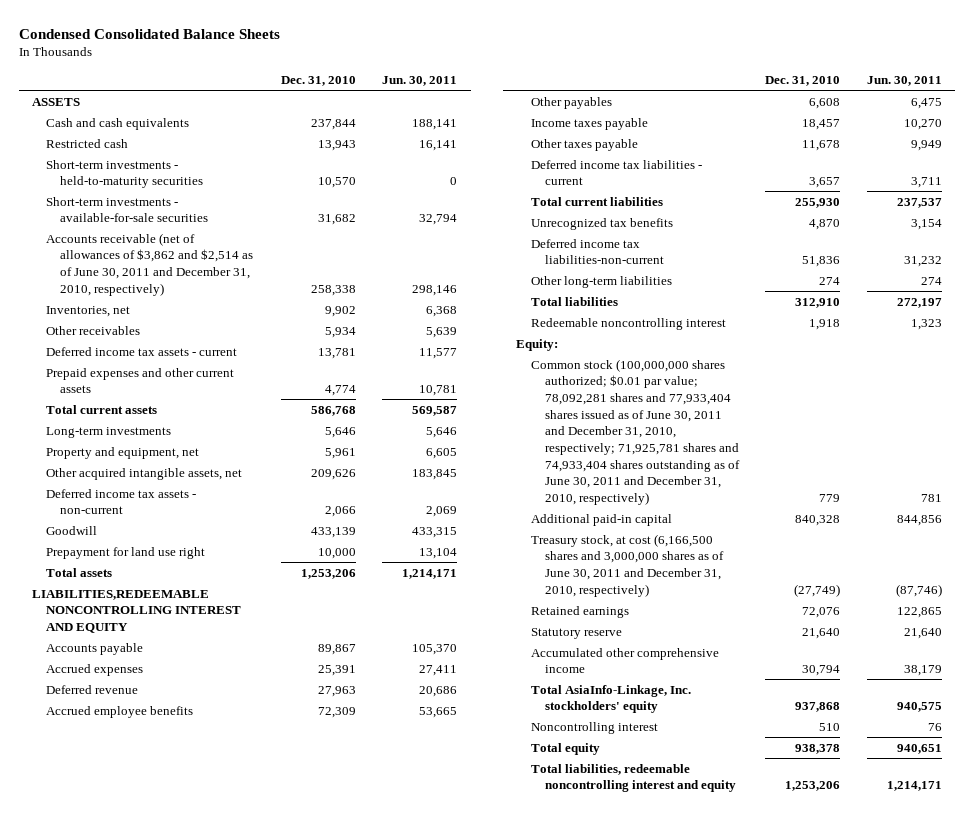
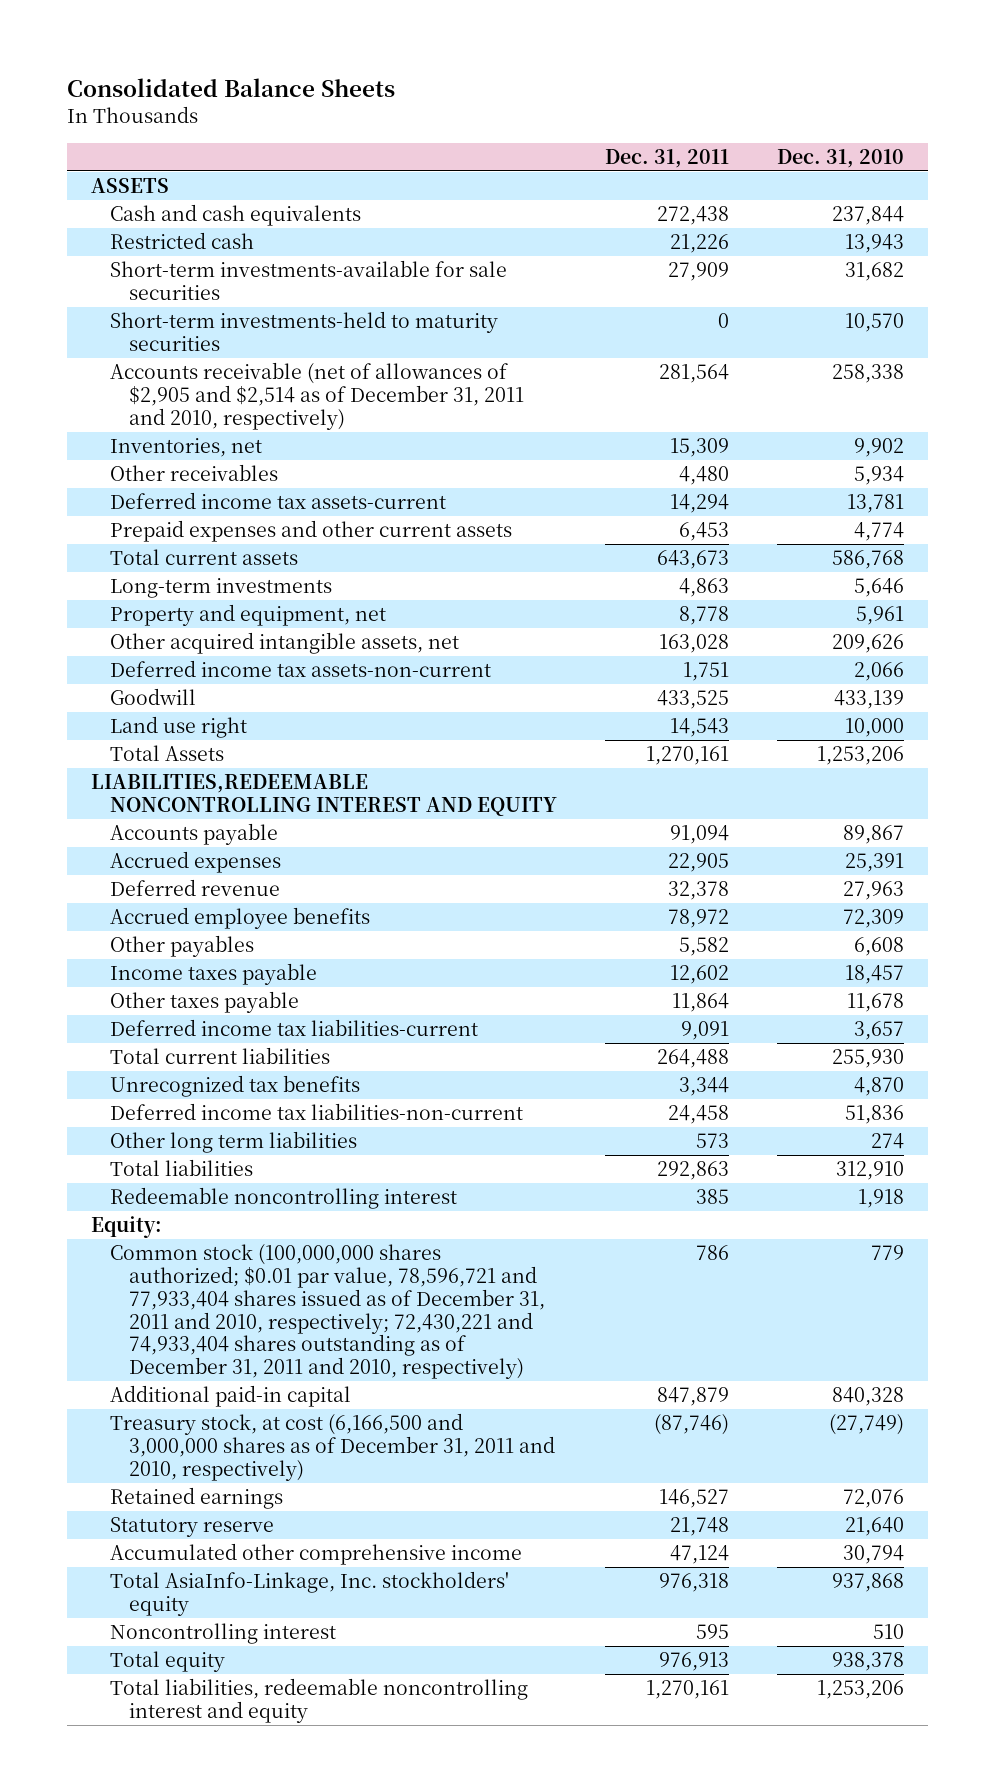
- Condensed Consolidated Balance Sheets
+ Consolidated Balance Sheets
- | Dec. 31, 2010 | Jun. 30, 2011
+ | Dec. 31, 2011 | Dec. 31, 2010
- Short-term investments - held-to-maturity securities | 10,570 | 0
- Short-term investments - available-for-sale securities | 31,682 | 32,794
- Accounts receivable (net of allowances of $3,862 and $2,514 as of June 30, 2011 and December 31, 2010, respectively) | 258,338 | 298,146
+ Short-term investments-available for sale securities | 27,909 | 31,682
+ Short-term investments-held to maturity securities | 0 | 10,570
+ Accounts receivable (net of allowances of $2,905 and $2,514 as of December 31, 2011 and 2010, respectively) | 281,564 | 258,338
- Deferred income tax assets - current | 13,781 | 11,577
+ Deferred income tax assets-current | 14,294 | 13,781
- Deferred income tax assets - non-current | 2,066 | 2,069
+ Deferred income tax assets-non-current | 1,751 | 2,066
- Prepayment for land use right | 10,000 | 13,104
- Total assets | 1,253,206 | 1,214,171
+ Land use right | 14,543 | 10,000
+ Total Assets | 1,270,161 | 1,253,206
- Deferred income tax liabilities - current | 3,657 | 3,711
+ Deferred income tax liabilities-current | 9,091 | 3,657
- Other long-term liabilities | 274 | 274
+ Other long term liabilities | 573 | 274
- Common stock (100,000,000 shares authorized; $0.01 par value; 78,092,281 shares and 77,933,404 shares issued as of June 30, 2011 and December 31, 2010, respectively; 71,925,781 shares and 74,933,404 shares outstanding as of June 30, 2011 and December 31, 2010, respectively) | 779 | 781
+ Common stock (100,000,000 shares authorized; $0.01 par value, 78,596,721 and 77,933,404 shares issued as of December 31, 2011 and 2010, respectively; 72,430,221 and 74,933,404 shares outstanding as of December 31, 2011 and 2010, respectively) | 786 | 779
- Treasury stock, at cost (6,166,500 shares and 3,000,000 shares as of June 30, 2011 and December 31, 2010, respectively) | (27,749) | (87,746)
+ Treasury stock, at cost (6,166,500 and 3,000,000 shares as of December 31, 2011 and 2010, respectively) | (87,746) | (27,749)

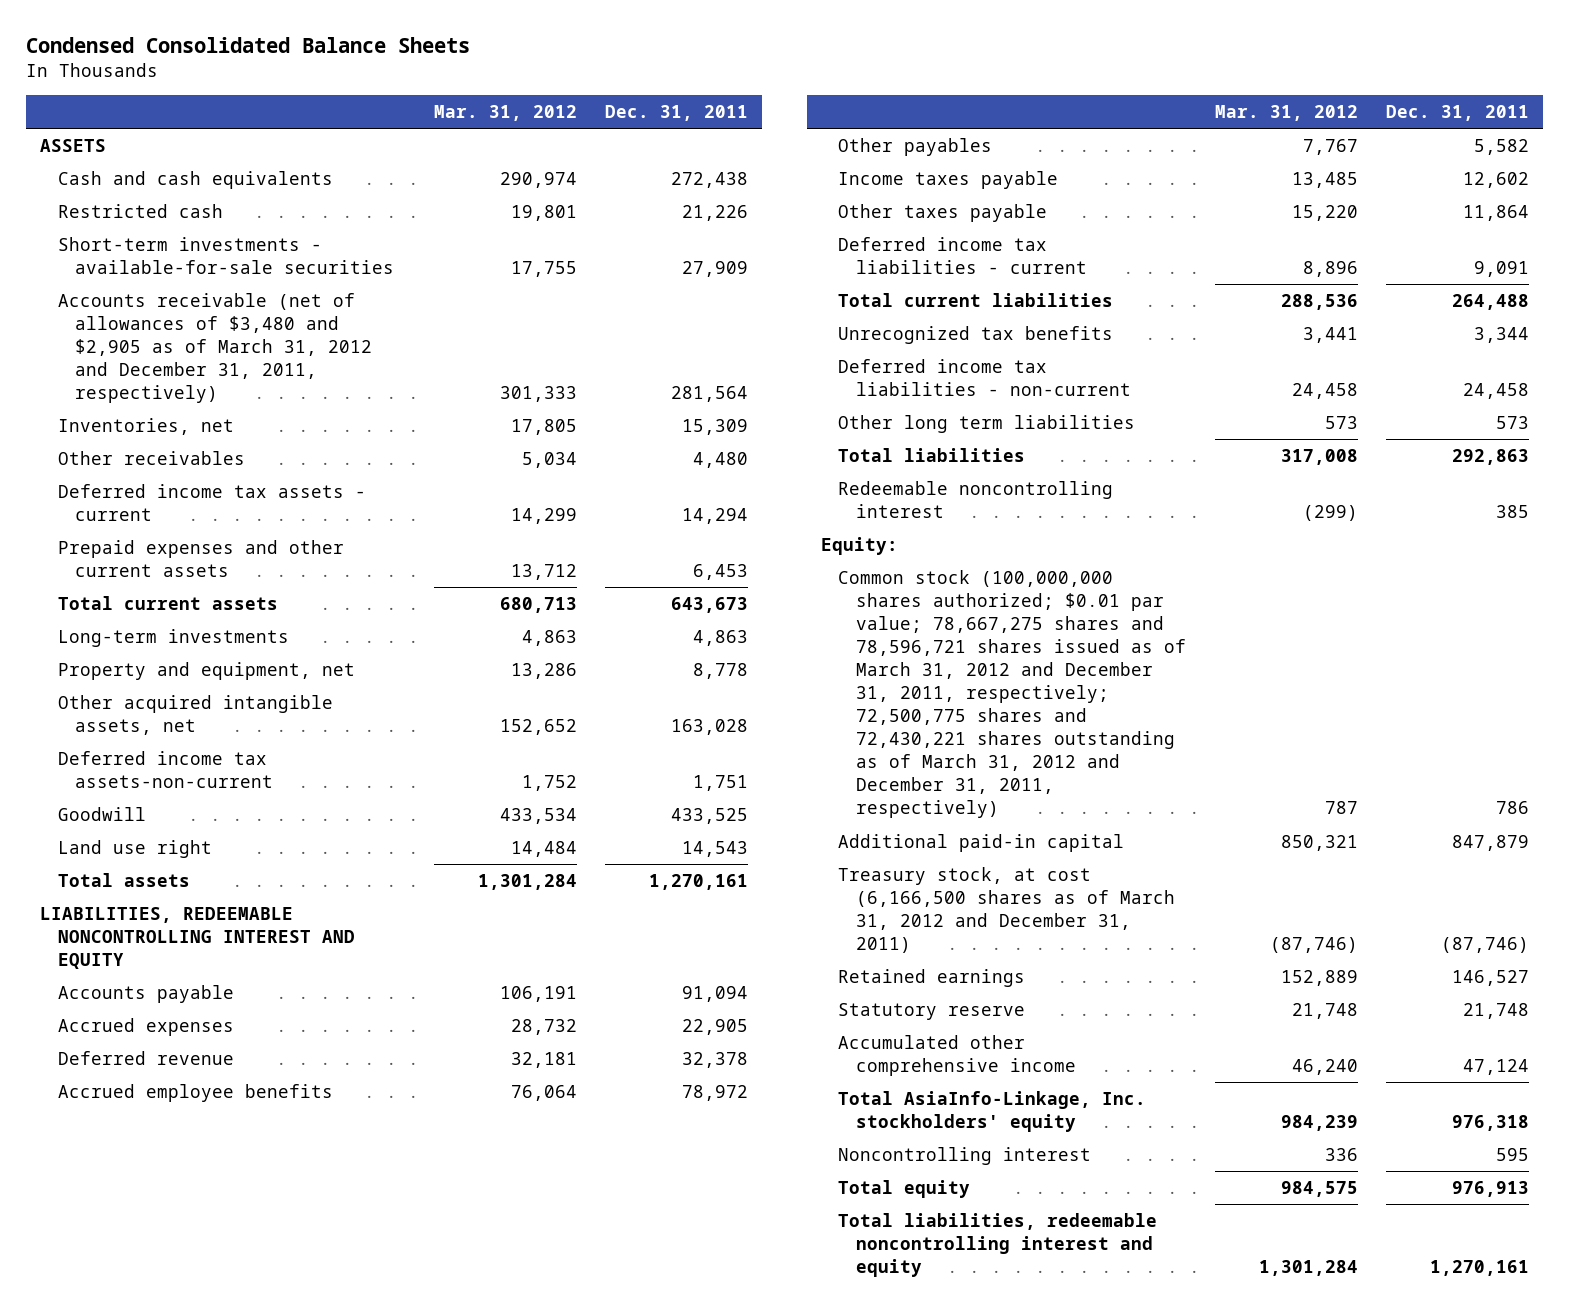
- Consolidated Balance Sheets
+ Condensed Consolidated Balance Sheets
- | Dec. 31, 2011 | Dec. 31, 2010
+ | Mar. 31, 2012 | Dec. 31, 2011
- Short-term investments-available for sale securities | 27,909 | 31,682
- Short-term investments-held to maturity securities | 0 | 10,570
- Accounts receivable (net of allowances of $2,905 and $2,514 as of December 31, 2011 and 2010, respectively) | 281,564 | 258,338
+ Short-term investments - available-for-sale securities | 17,755 | 27,909
+ Accounts receivable (net of allowances of $3,480 and $2,905 as of March 31, 2012 and December 31, 2011, respectively) | 301,333 | 281,564
- Deferred income tax assets-current | 14,294 | 13,781
+ Deferred income tax assets - current | 14,299 | 14,294
- Total Assets | 1,270,161 | 1,253,206
- LIABILITIES,REDEEMABLE NONCONTROLLING INTEREST AND EQUITY
+ Total assets | 1,301,284 | 1,270,161
+ LIABILITIES, REDEEMABLE NONCONTROLLING INTEREST AND EQUITY
- Deferred income tax liabilities-current | 9,091 | 3,657
+ Deferred income tax liabilities - current | 8,896 | 9,091
- Deferred income tax liabilities-non-current | 24,458 | 51,836
+ Deferred income tax liabilities - non-current | 24,458 | 24,458
- Common stock (100,000,000 shares authorized; $0.01 par value, 78,596,721 and 77,933,404 shares issued as of December 31, 2011 and 2010, respectively; 72,430,221 and 74,933,404 shares outstanding as of December 31, 2011 and 2010, respectively) | 786 | 779
+ Common stock (100,000,000 shares authorized; $0.01 par value; 78,667,275 shares and 78,596,721 shares issued as of March 31, 2012 and December 31, 2011, respectively; 72,500,775 shares and 72,430,221 shares outstanding as of March 31, 2012 and December 31, 2011, respectively) | 787 | 786
- Treasury stock, at cost (6,166,500 and 3,000,000 shares as of December 31, 2011 and 2010, respectively) | (87,746) | (27,749)
+ Treasury stock, at cost (6,166,500 shares as of March 31, 2012 and December 31, 2011) | (87,746) | (87,746)

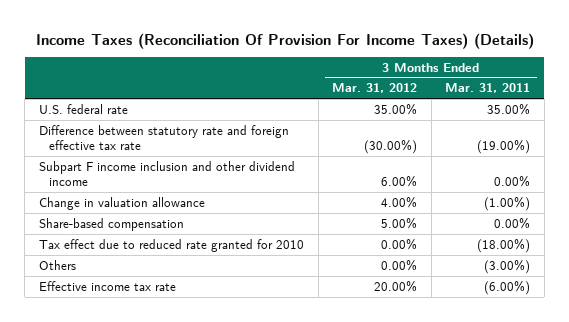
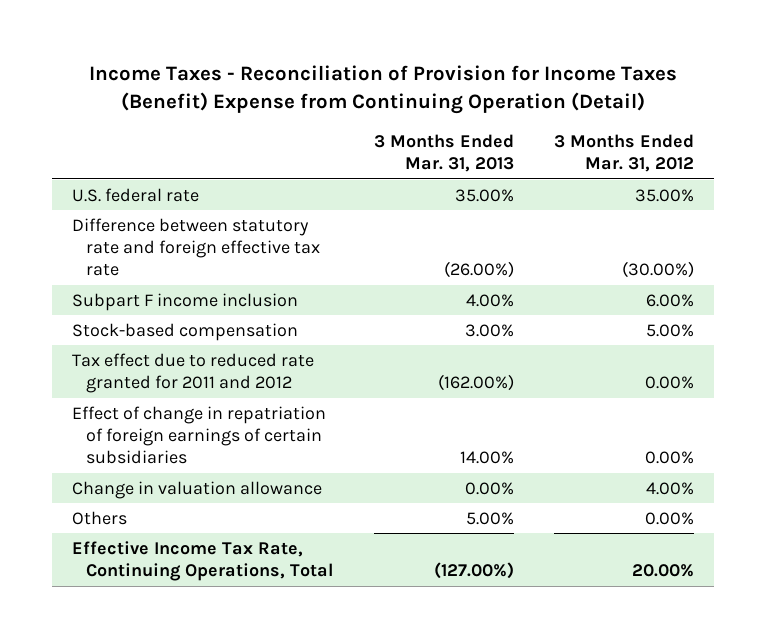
- Income Taxes (Reconciliation Of Provision For Income Taxes) (Details)
+ Income Taxes - Reconciliation of Provision for Income Taxes (Benefit) Expense from Continuing Operation (Detail)
- | 3 Months Ended Mar. 31, 2012 | 3 Months Ended Mar. 31, 2011
+ | 3 Months Ended Mar. 31, 2013 | 3 Months Ended Mar. 31, 2012
- Subpart F income inclusion and other dividend income | 6.00% | 0.00%
+ Subpart F income inclusion | 4.00% | 6.00%
+ Stock-based compensation | 3.00% | 5.00%
+ Tax effect due to reduced rate granted for 2011 and 2012 | (162.00%) | 0.00%
+ Effect of change in repatriation of foreign earnings of certain subsidiaries | 14.00% | 0.00%
- Share-based compensation | 5.00% | 0.00%
- Tax effect due to reduced rate granted for 2010 | 0.00% | (18.00%)
- Effective income tax rate | 20.00% | (6.00%)
+ Effective Income Tax Rate, Continuing Operations, Total | (127.00%) | 20.00%

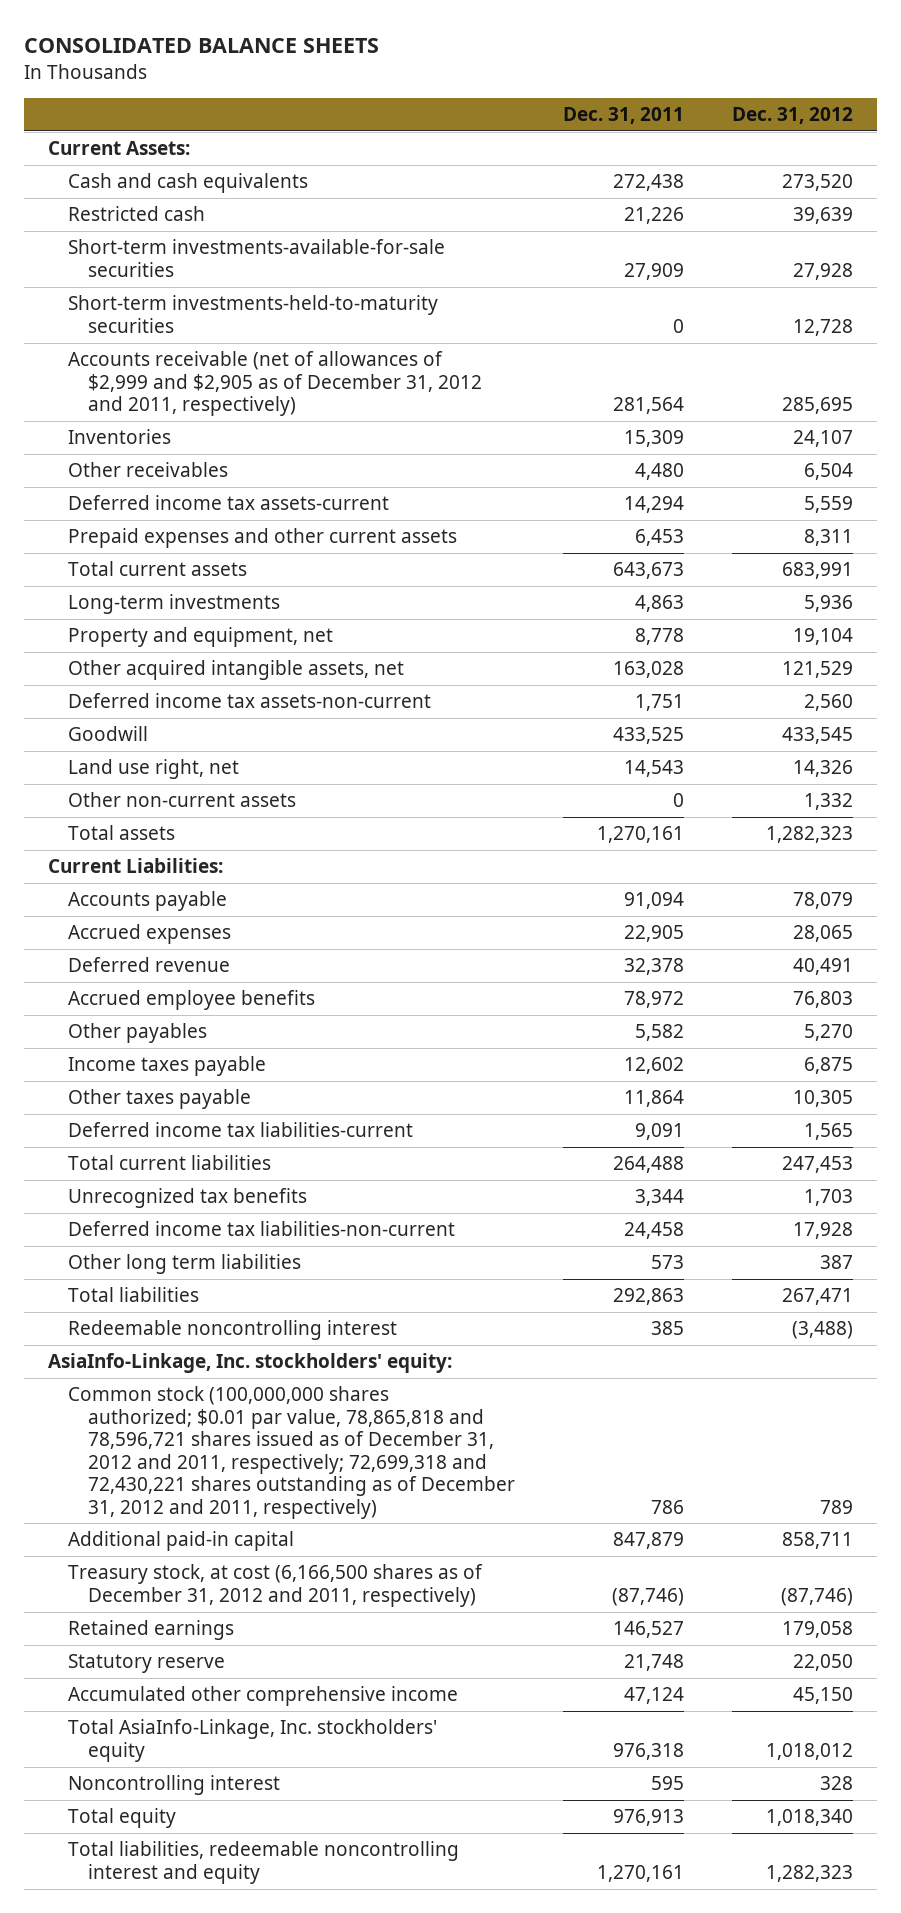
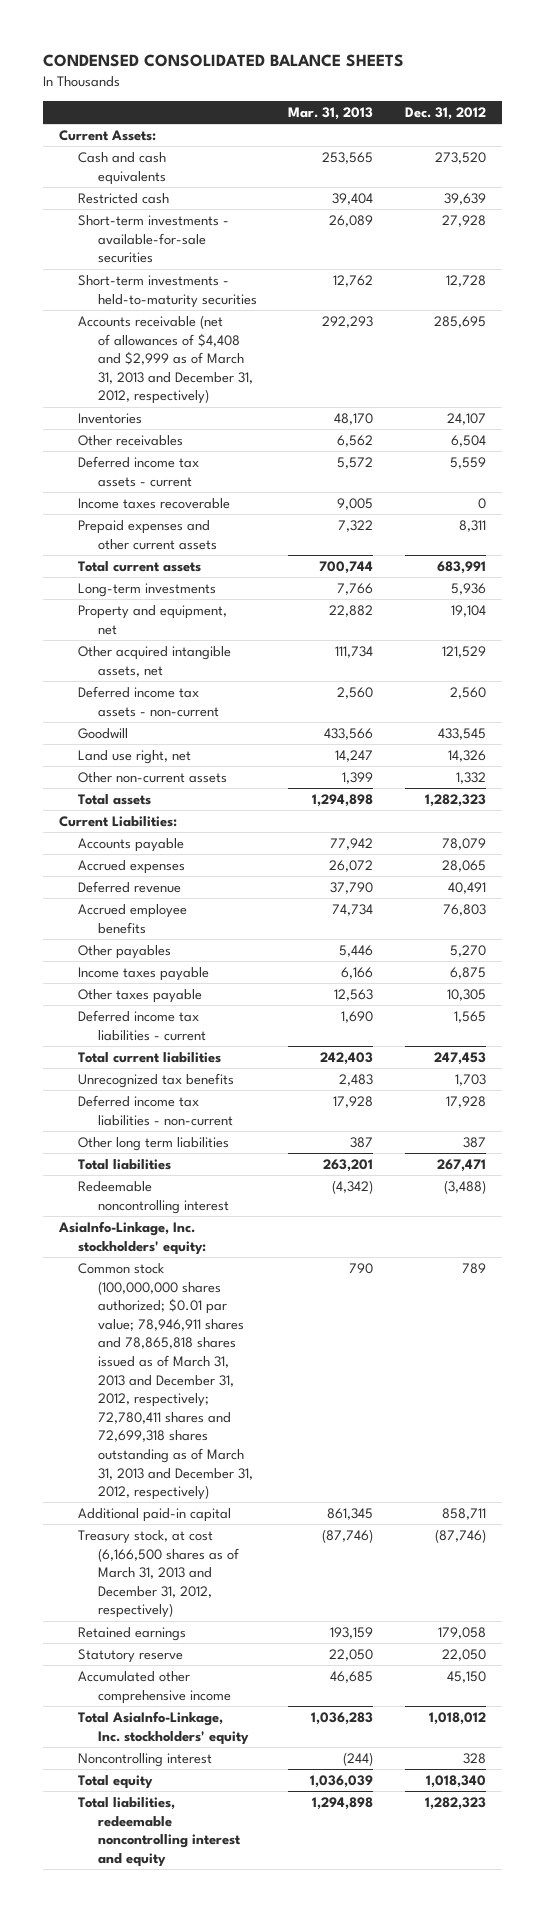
- CONSOLIDATED BALANCE SHEETS
+ CONDENSED CONSOLIDATED BALANCE SHEETS
- | Dec. 31, 2011 | Dec. 31, 2012
+ | Mar. 31, 2013 | Dec. 31, 2012
- Short-term investments-available-for-sale securities | 27,909 | 27,928
- Short-term investments-held-to-maturity securities | 0 | 12,728
- Accounts receivable (net of allowances of $2,999 and $2,905 as of December 31, 2012 and 2011, respectively) | 281,564 | 285,695
+ Short-term investments - available-for-sale securities | 26,089 | 27,928
+ Short-term investments - held-to-maturity securities | 12,762 | 12,728
+ Accounts receivable (net of allowances of $4,408 and $2,999 as of March 31, 2013 and December 31, 2012, respectively) | 292,293 | 285,695
- Deferred income tax assets-current | 14,294 | 5,559
+ Deferred income tax assets - current | 5,572 | 5,559
+ Income taxes recoverable | 9,005 | 0
- Deferred income tax assets-non-current | 1,751 | 2,560
+ Deferred income tax assets - non-current | 2,560 | 2,560
- Deferred income tax liabilities-current | 9,091 | 1,565
+ Deferred income tax liabilities - current | 1,690 | 1,565
- Deferred income tax liabilities-non-current | 24,458 | 17,928
+ Deferred income tax liabilities - non-current | 17,928 | 17,928
- Common stock (100,000,000 shares authorized; $0.01 par value, 78,865,818 and 78,596,721 shares issued as of December 31, 2012 and 2011, respectively; 72,699,318 and 72,430,221 shares outstanding as of December 31, 2012 and 2011, respectively) | 786 | 789
+ Common stock (100,000,000 shares authorized; $0.01 par value; 78,946,911 shares and 78,865,818 shares issued as of March 31, 2013 and December 31, 2012, respectively; 72,780,411 shares and 72,699,318 shares outstanding as of March 31, 2013 and December 31, 2012, respectively) | 790 | 789
- Treasury stock, at cost (6,166,500 shares as of December 31, 2012 and 2011, respectively) | (87,746) | (87,746)
+ Treasury stock, at cost (6,166,500 shares as of March 31, 2013 and December 31, 2012, respectively) | (87,746) | (87,746)

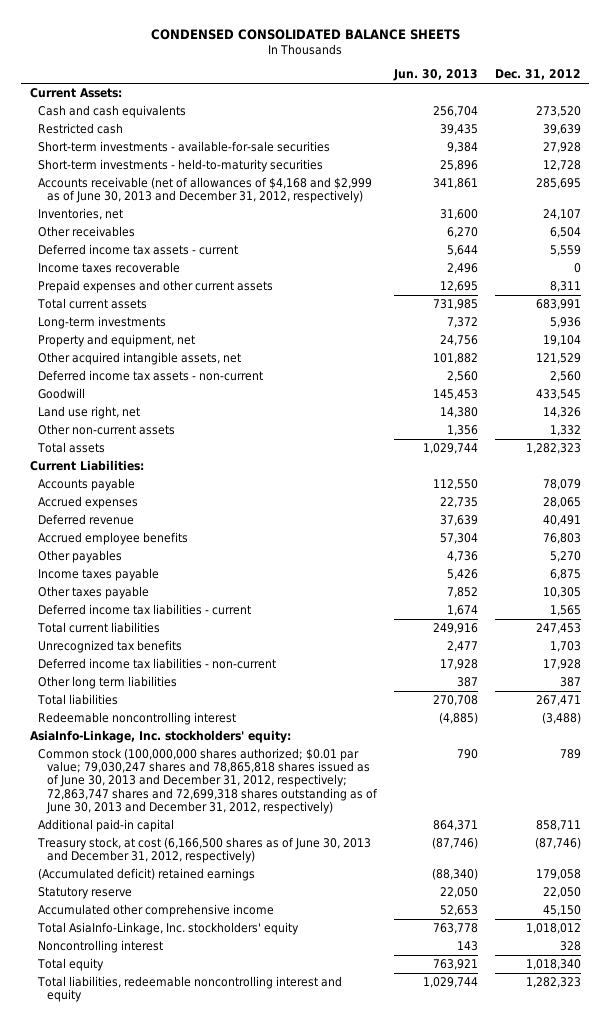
- | Mar. 31, 2013 | Dec. 31, 2012
+ | Jun. 30, 2013 | Dec. 31, 2012
- Accounts receivable (net of allowances of $4,408 and $2,999 as of March 31, 2013 and December 31, 2012, respectively) | 292,293 | 285,695
- Inventories | 48,170 | 24,107
+ Accounts receivable (net of allowances of $4,168 and $2,999 as of June 30, 2013 and December 31, 2012, respectively) | 341,861 | 285,695
+ Inventories, net | 31,600 | 24,107
- Common stock (100,000,000 shares authorized; $0.01 par value; 78,946,911 shares and 78,865,818 shares issued as of March 31, 2013 and December 31, 2012, respectively; 72,780,411 shares and 72,699,318 shares outstanding as of March 31, 2013 and December 31, 2012, respectively) | 790 | 789
+ Common stock (100,000,000 shares authorized; $0.01 par value; 79,030,247 shares and 78,865,818 shares issued as of June 30, 2013 and December 31, 2012, respectively; 72,863,747 shares and 72,699,318 shares outstanding as of June 30, 2013 and December 31, 2012, respectively) | 790 | 789
- Treasury stock, at cost (6,166,500 shares as of March 31, 2013 and December 31, 2012, respectively) | (87,746) | (87,746)
- Retained earnings | 193,159 | 179,058
+ Treasury stock, at cost (6,166,500 shares as of June 30, 2013 and December 31, 2012, respectively) | (87,746) | (87,746)
+ (Accumulated deficit) retained earnings | (88,340) | 179,058

